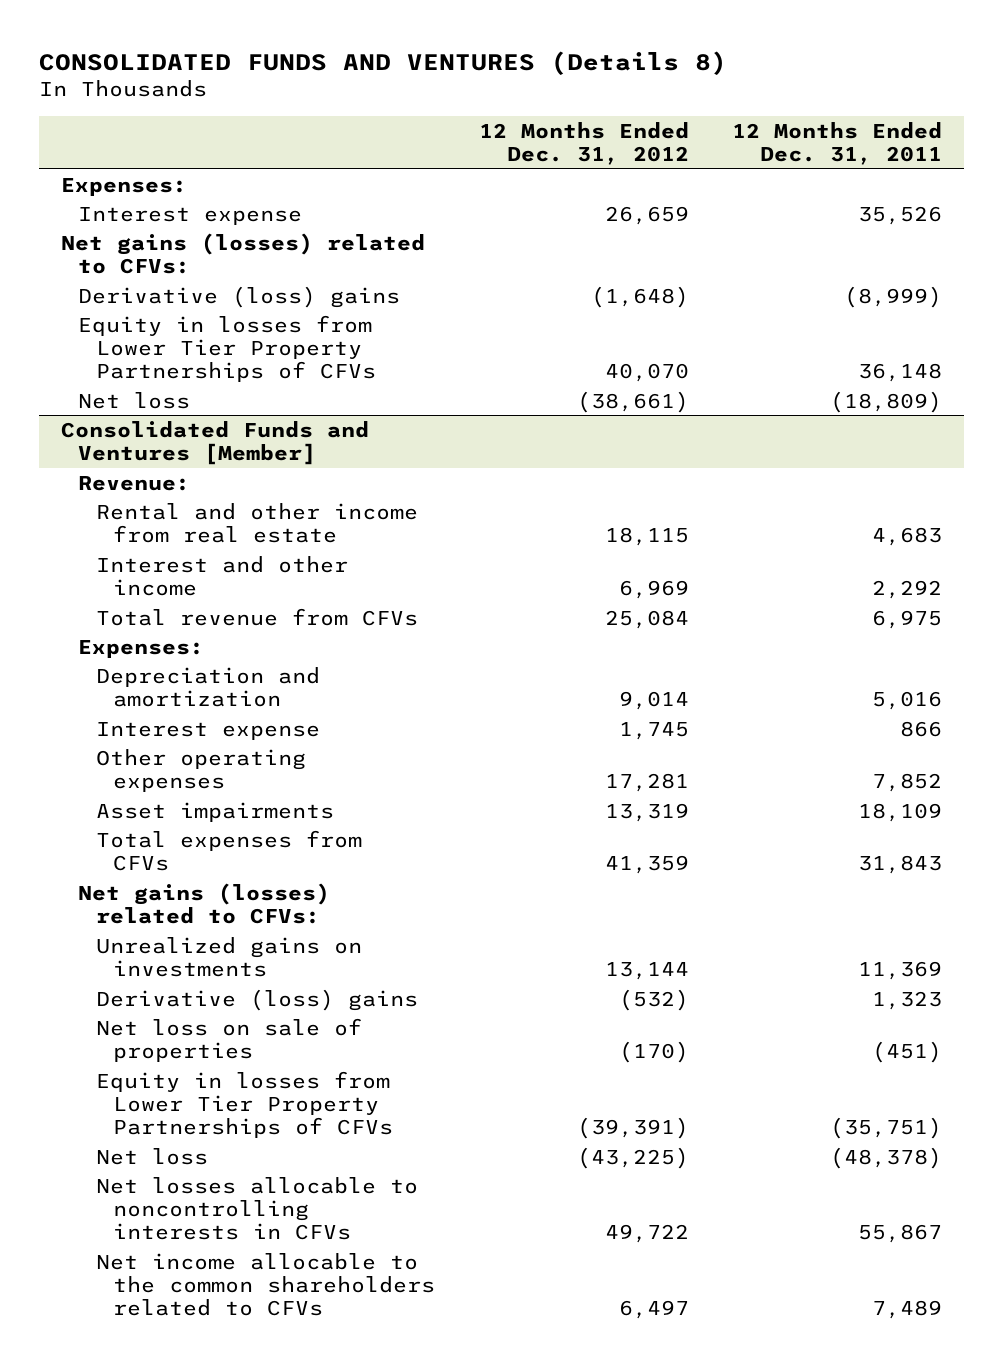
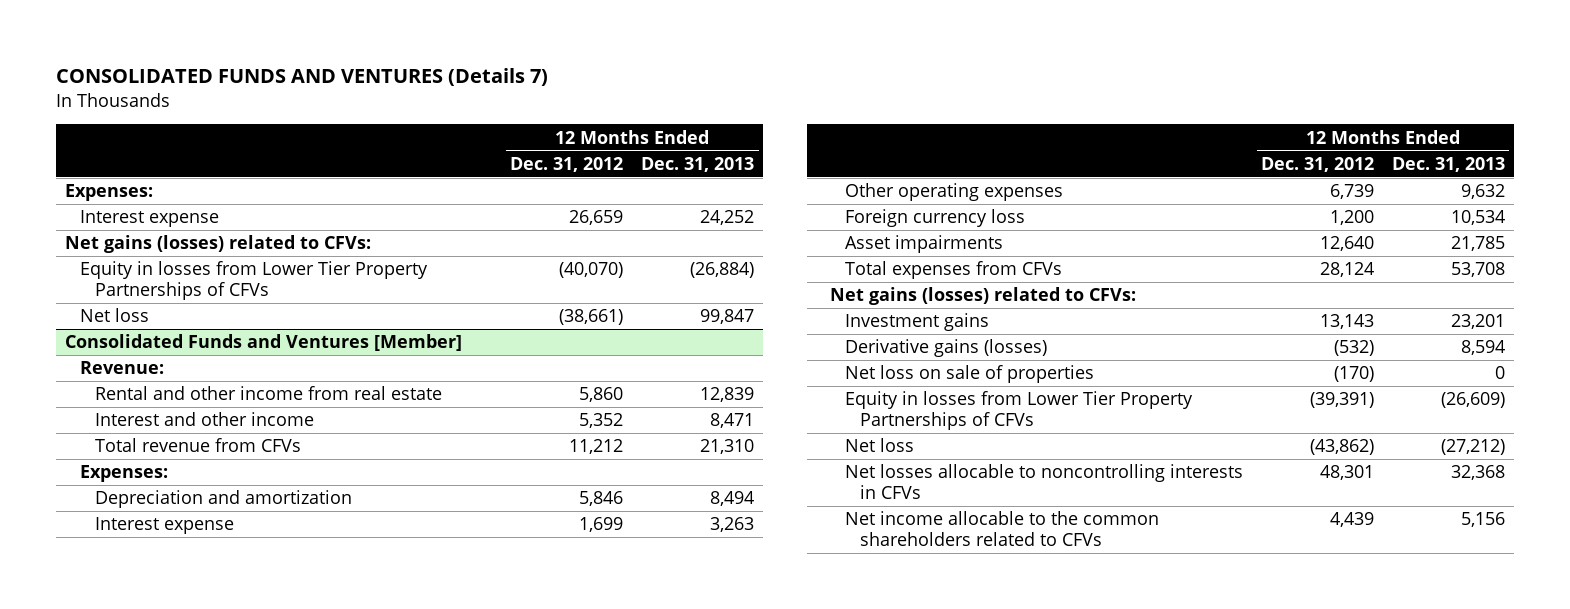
- CONSOLIDATED FUNDS AND VENTURES (Details 8)
+ CONSOLIDATED FUNDS AND VENTURES (Details 7)
- | 12 Months Ended Dec. 31, 2012 | 12 Months Ended Dec. 31, 2011
+ | 12 Months Ended Dec. 31, 2012 | 12 Months Ended Dec. 31, 2013
- Derivative (loss) gains | (1,648) | (8,999)
- Equity in losses from Lower Tier Property Partnerships of CFVs | 40,070 | 36,148
+ Equity in losses from Lower Tier Property Partnerships of CFVs | (40,070) | (26,884)
@ Consolidated Funds and Ventures [Member]
- Rental and other income from real estate | 18,115 | 4,683
- Interest and other income | 6,969 | 2,292
- Total revenue from CFVs | 25,084 | 6,975
+ Rental and other income from real estate | 5,860 | 12,839
+ Interest and other income | 5,352 | 8,471
+ Total revenue from CFVs | 11,212 | 21,310
- Depreciation and amortization | 9,014 | 5,016
- Interest expense | 1,745 | 866
- Other operating expenses | 17,281 | 7,852
- Asset impairments | 13,319 | 18,109
- Total expenses from CFVs | 41,359 | 31,843
+ Depreciation and amortization | 5,846 | 8,494
+ Interest expense | 1,699 | 3,263
+ Other operating expenses | 6,739 | 9,632
+ Foreign currency loss | 1,200 | 10,534
+ Asset impairments | 12,640 | 21,785
+ Total expenses from CFVs | 28,124 | 53,708
- Unrealized gains on investments | 13,144 | 11,369
- Derivative (loss) gains | (532) | 1,323
+ Investment gains | 13,143 | 23,201
+ Derivative gains (losses) | (532) | 8,594
- Net loss | (43,225) | (48,378)
- Net losses allocable to noncontrolling interests in CFVs | 49,722 | 55,867
- Net income allocable to the common shareholders related to CFVs | 6,497 | 7,489
+ Net loss | (43,862) | (27,212)
+ Net losses allocable to noncontrolling interests in CFVs | 48,301 | 32,368
+ Net income allocable to the common shareholders related to CFVs | 4,439 | 5,156

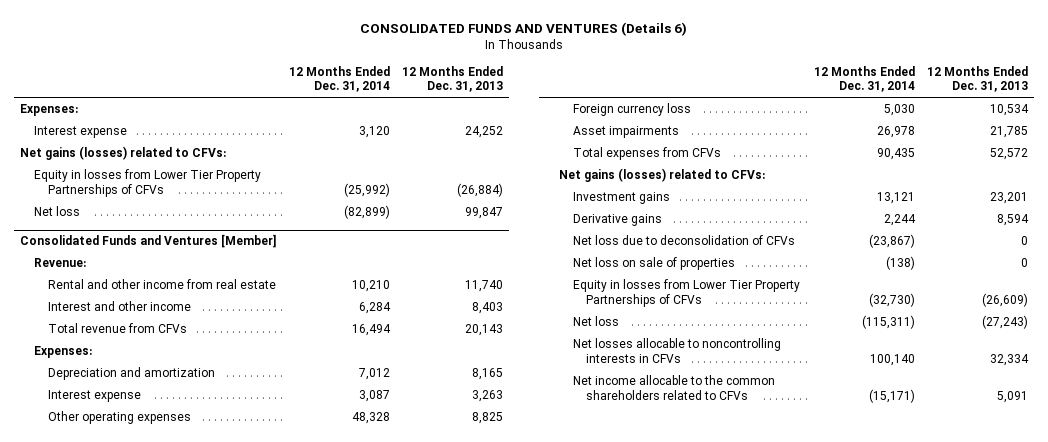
- CONSOLIDATED FUNDS AND VENTURES (Details 7)
+ CONSOLIDATED FUNDS AND VENTURES (Details 6)
- | 12 Months Ended Dec. 31, 2012 | 12 Months Ended Dec. 31, 2013
+ | 12 Months Ended Dec. 31, 2014 | 12 Months Ended Dec. 31, 2013
@ Consolidated Funds and Ventures [Member]
- Rental and other income from real estate | 5,860 | 12,839
- Interest and other income | 5,352 | 8,471
- Total revenue from CFVs | 11,212 | 21,310
+ Rental and other income from real estate | 10,210 | 11,740
+ Interest and other income | 6,284 | 8,403
+ Total revenue from CFVs | 16,494 | 20,143
- Depreciation and amortization | 5,846 | 8,494
+ Depreciation and amortization | 7,012 | 8,165
- Other operating expenses | 6,739 | 9,632
+ Other operating expenses | 48,328 | 8,825
- Total expenses from CFVs | 28,124 | 53,708
+ Total expenses from CFVs | 90,435 | 52,572
- Derivative gains (losses) | (532) | 8,594
+ Derivative gains | 2,244 | 8,594
+ Net loss due to deconsolidation of CFVs | (23,867) | 0
- Net loss | (43,862) | (27,212)
- Net losses allocable to noncontrolling interests in CFVs | 48,301 | 32,368
- Net income allocable to the common shareholders related to CFVs | 4,439 | 5,156
+ Net loss | (115,311) | (27,243)
+ Net losses allocable to noncontrolling interests in CFVs | 100,140 | 32,334
+ Net income allocable to the common shareholders related to CFVs | (15,171) | 5,091

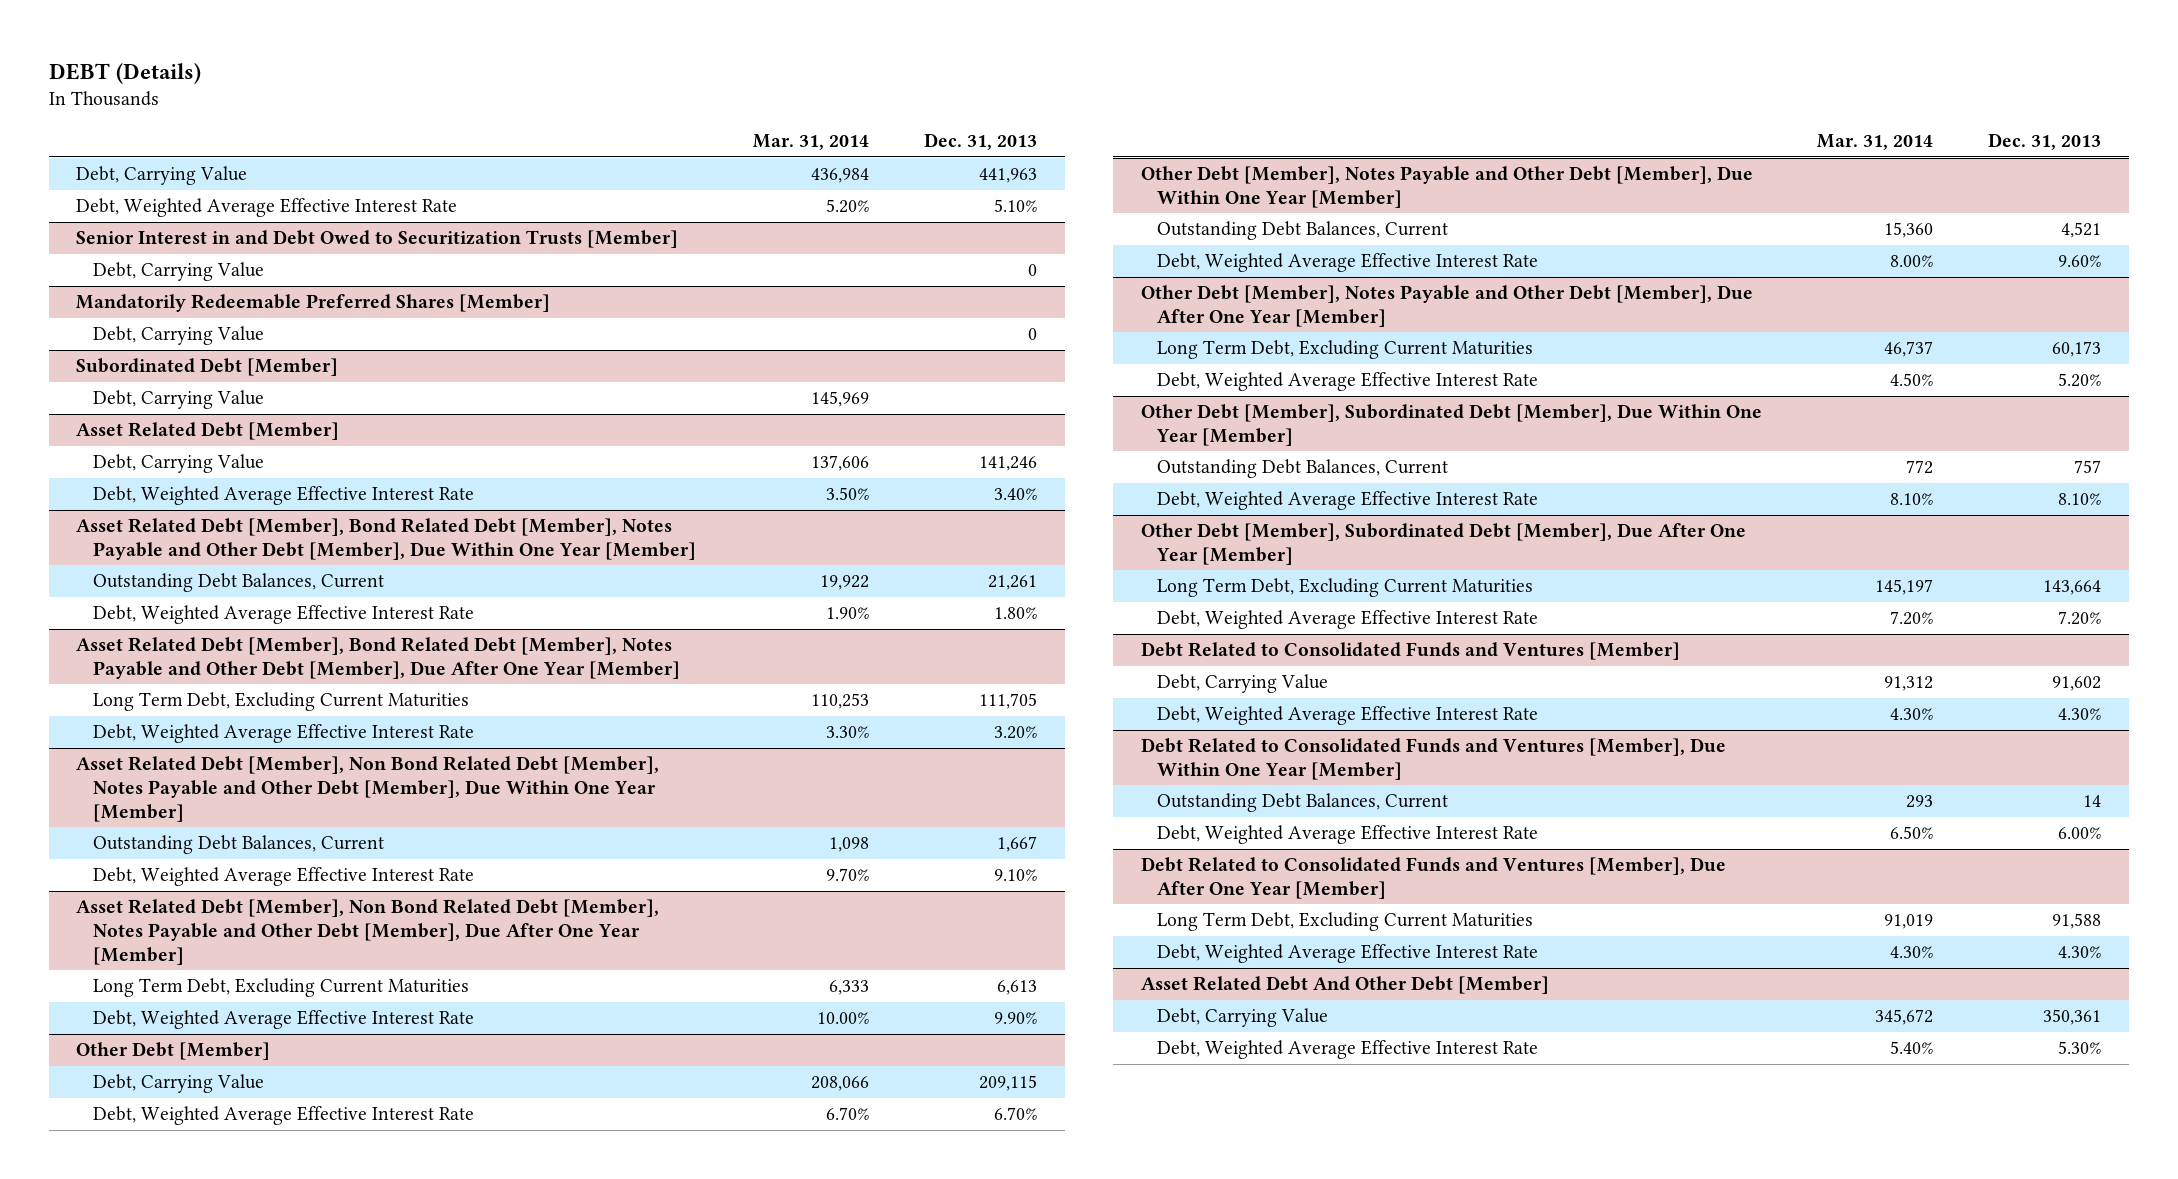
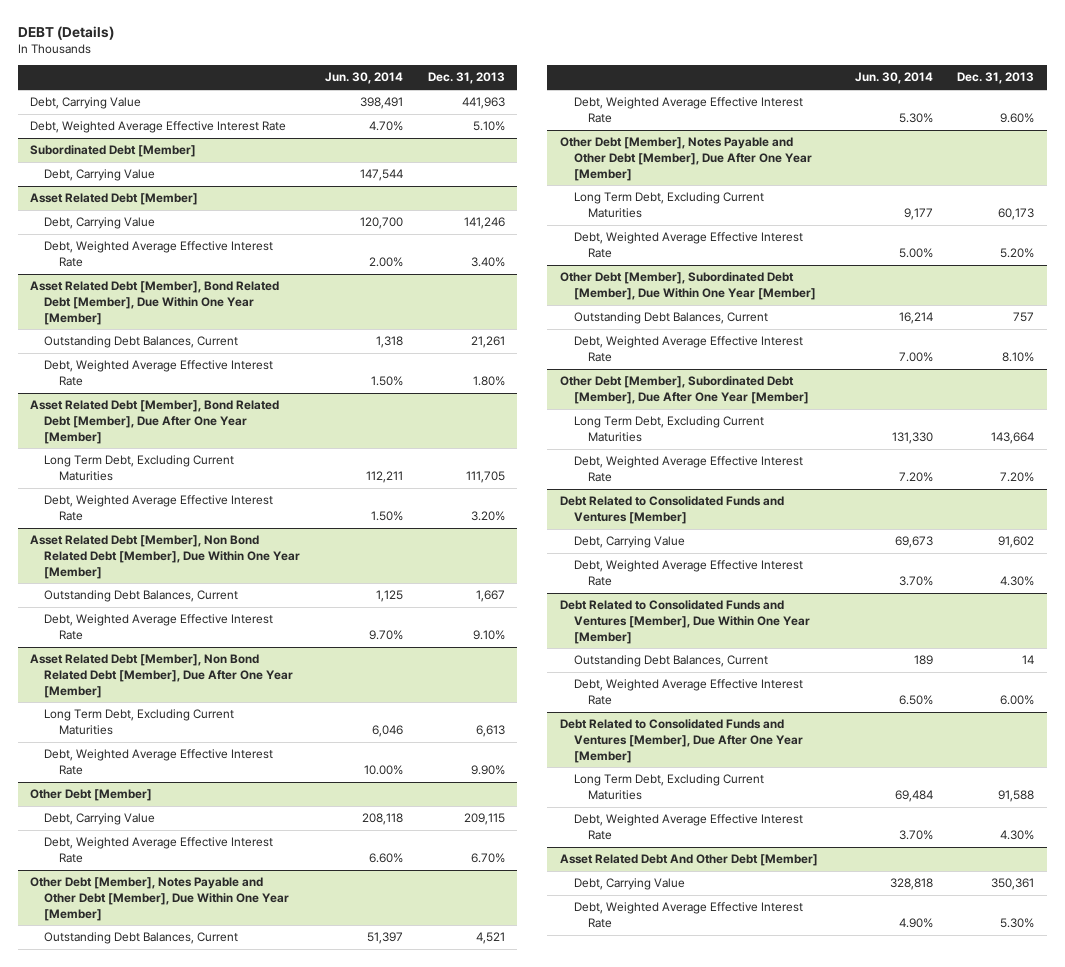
- | Mar. 31, 2014 | Dec. 31, 2013
+ | Jun. 30, 2014 | Dec. 31, 2013
- Senior Interest in and Debt Owed to Securitization Trusts [Member]
- Debt, Carrying Value | | 0
- Mandatorily Redeemable Preferred Shares [Member]
- Debt, Carrying Value | | 0
- Asset Related Debt [Member], Bond Related Debt [Member], Notes Payable and Other Debt [Member], Due Within One Year [Member]
+ Asset Related Debt [Member], Bond Related Debt [Member], Due Within One Year [Member]
- Asset Related Debt [Member], Bond Related Debt [Member], Notes Payable and Other Debt [Member], Due After One Year [Member]
+ Asset Related Debt [Member], Bond Related Debt [Member], Due After One Year [Member]
- Asset Related Debt [Member], Non Bond Related Debt [Member], Notes Payable and Other Debt [Member], Due Within One Year [Member]
+ Asset Related Debt [Member], Non Bond Related Debt [Member], Due Within One Year [Member]
- Asset Related Debt [Member], Non Bond Related Debt [Member], Notes Payable and Other Debt [Member], Due After One Year [Member]
+ Asset Related Debt [Member], Non Bond Related Debt [Member], Due After One Year [Member]

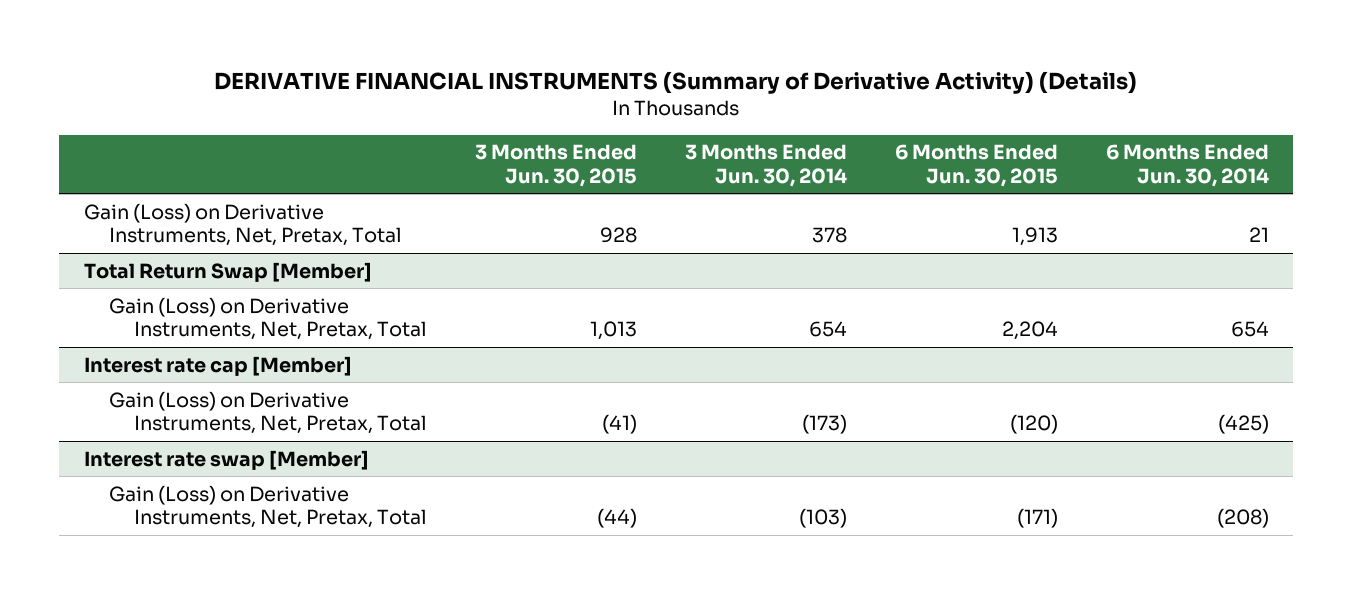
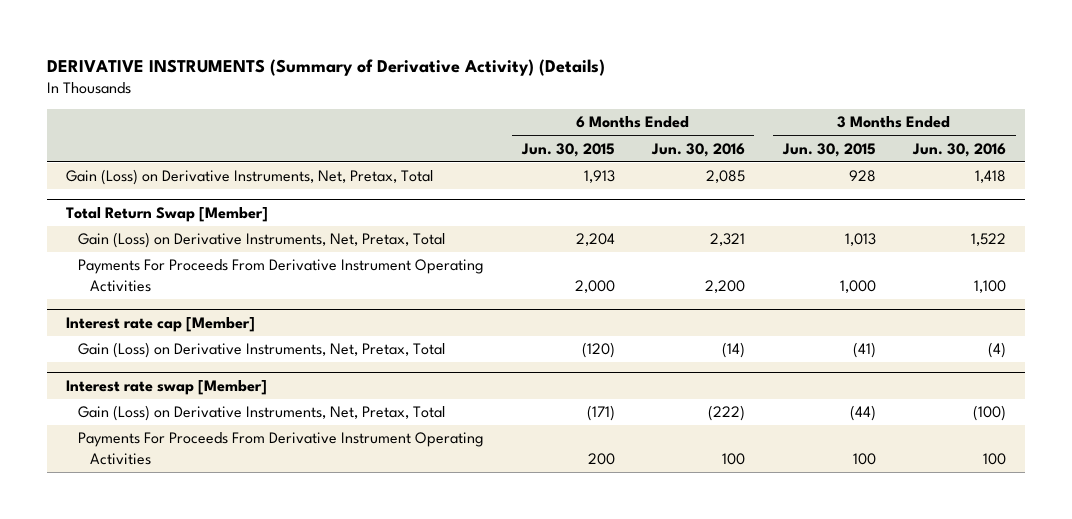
- DERIVATIVE FINANCIAL INSTRUMENTS (Summary of Derivative Activity) (Details)
+ DERIVATIVE INSTRUMENTS (Summary of Derivative Activity) (Details)
- | 3 Months Ended Jun. 30, 2015 | 3 Months Ended Jun. 30, 2014 | 6 Months Ended Jun. 30, 2015 | 6 Months Ended Jun. 30, 2014
+ | 6 Months Ended Jun. 30, 2015 | 6 Months Ended Jun. 30, 2016 | 3 Months Ended Jun. 30, 2015 | 3 Months Ended Jun. 30, 2016
@ Total Return Swap [Member]
+ Payments For Proceeds From Derivative Instrument Operating Activities | 2,000 | 2,200 | 1,000 | 1,100
@ Interest rate swap [Member]
+ Payments For Proceeds From Derivative Instrument Operating Activities | 200 | 100 | 100 | 100

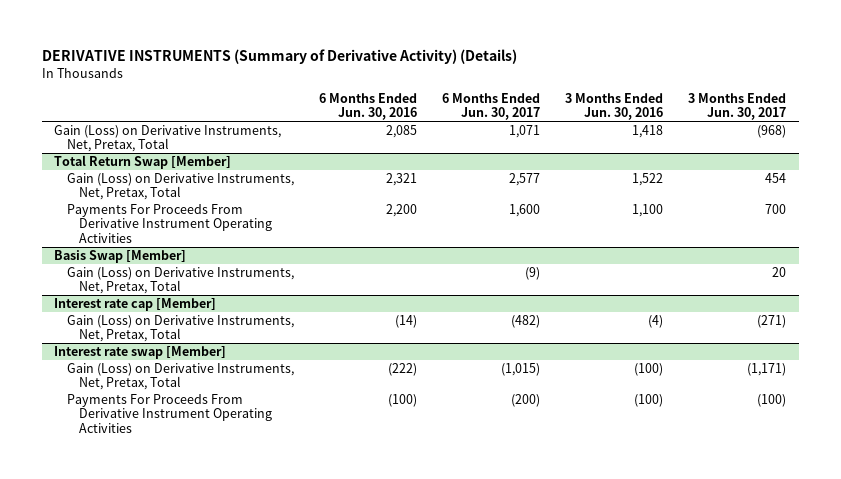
- | 6 Months Ended Jun. 30, 2015 | 6 Months Ended Jun. 30, 2016 | 3 Months Ended Jun. 30, 2015 | 3 Months Ended Jun. 30, 2016
+ | 6 Months Ended Jun. 30, 2016 | 6 Months Ended Jun. 30, 2017 | 3 Months Ended Jun. 30, 2016 | 3 Months Ended Jun. 30, 2017
+ Basis Swap [Member]
+ Gain (Loss) on Derivative Instruments, Net, Pretax, Total | | (9) | | 20
@ Interest rate swap [Member]
- Payments For Proceeds From Derivative Instrument Operating Activities | 200 | 100 | 100 | 100
+ Payments For Proceeds From Derivative Instrument Operating Activities | (100) | (200) | (100) | (100)

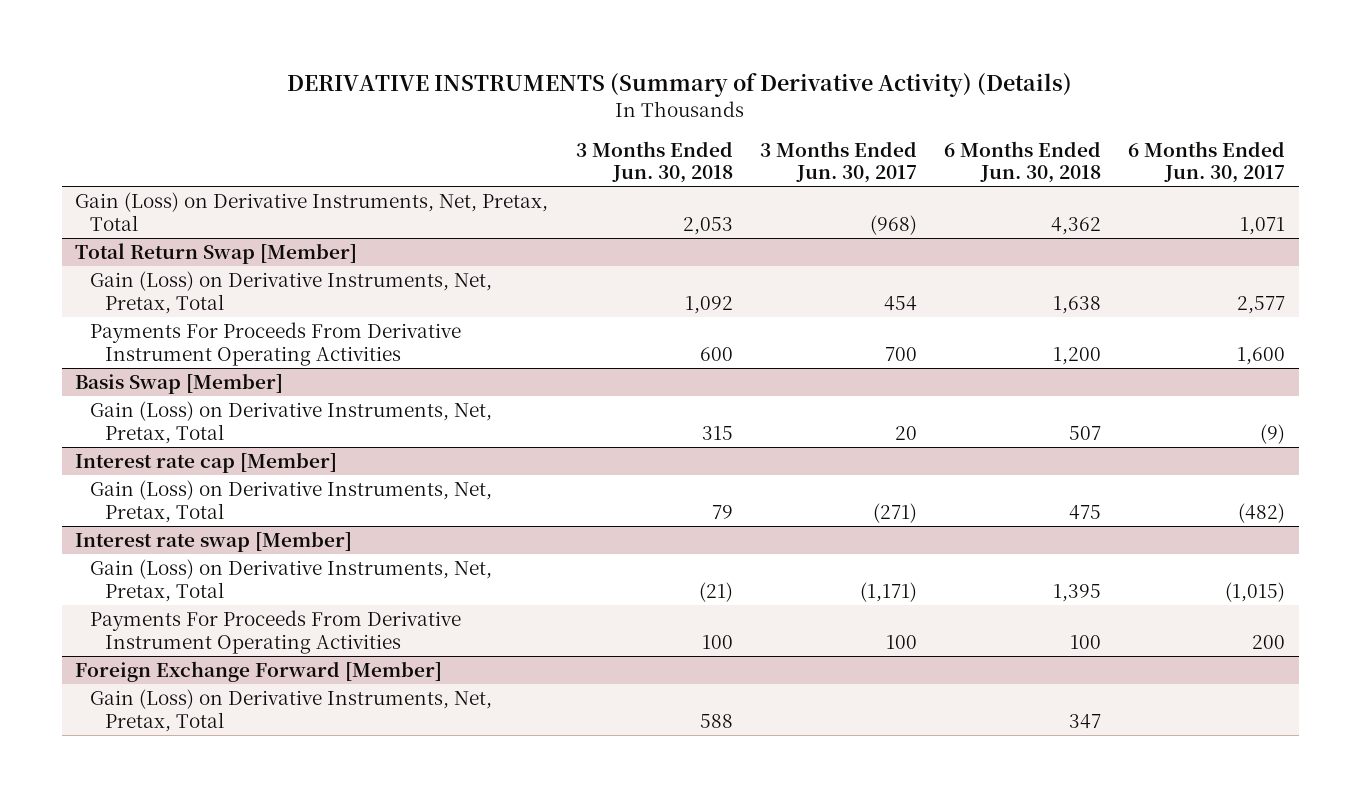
- | 6 Months Ended Jun. 30, 2016 | 6 Months Ended Jun. 30, 2017 | 3 Months Ended Jun. 30, 2016 | 3 Months Ended Jun. 30, 2017
+ | 3 Months Ended Jun. 30, 2018 | 3 Months Ended Jun. 30, 2017 | 6 Months Ended Jun. 30, 2018 | 6 Months Ended Jun. 30, 2017
@ Interest rate swap [Member]
- Payments For Proceeds From Derivative Instrument Operating Activities | (100) | (200) | (100) | (100)
+ Payments For Proceeds From Derivative Instrument Operating Activities | 100 | 100 | 100 | 200
+ Foreign Exchange Forward [Member]
+ Gain (Loss) on Derivative Instruments, Net, Pretax, Total | 588 | | 347 |

